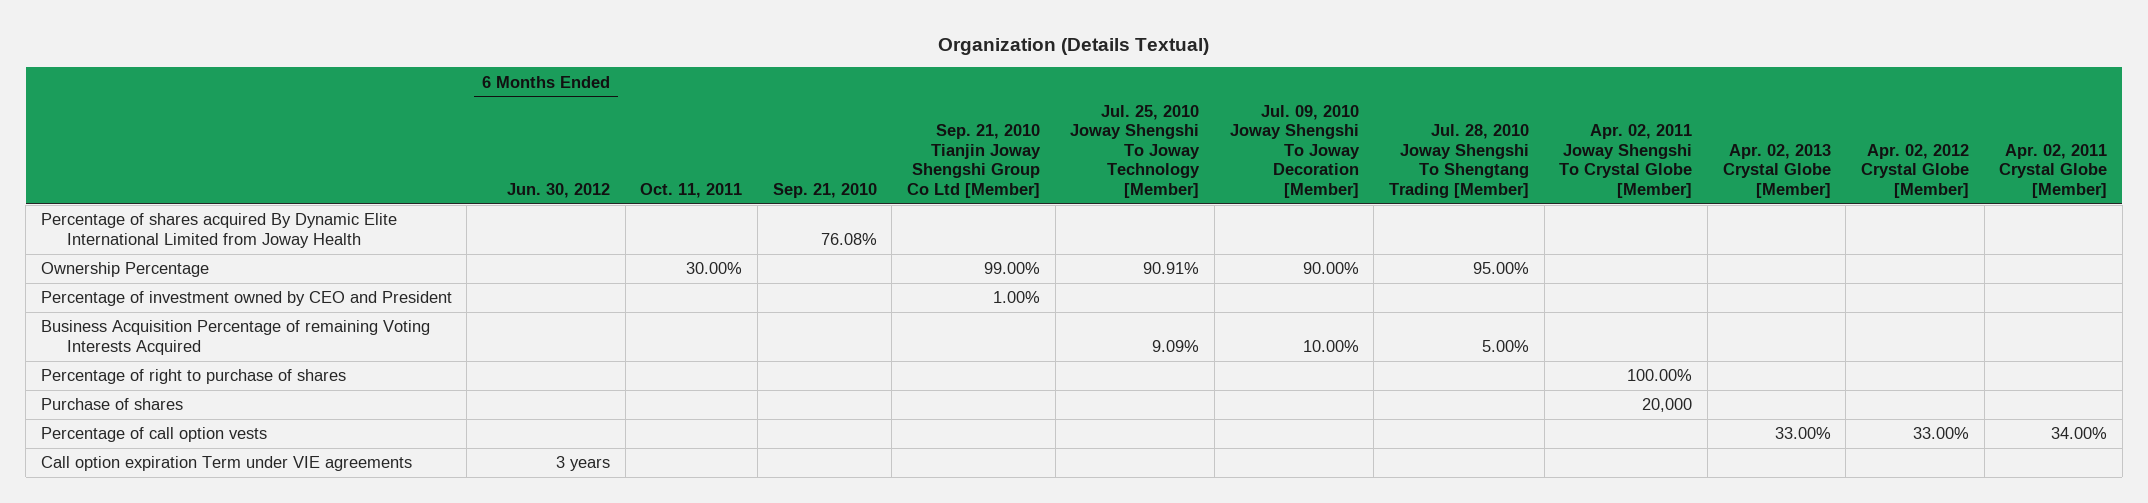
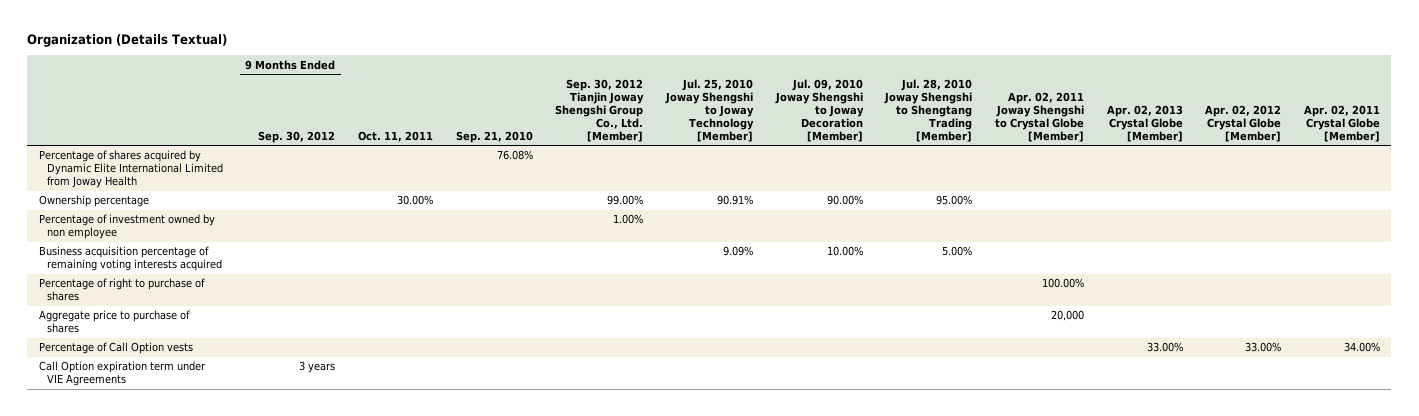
- | 6 Months Ended Jun. 30, 2012 | Oct. 11, 2011 | Sep. 21, 2010 | Sep. 21, 2010 Tianjin Joway Shengshi Group Co Ltd [Member] | Jul. 25, 2010 Joway Shengshi To Joway Technology [Member] | Jul. 09, 2010 Joway Shengshi To Joway Decoration [Member] | Jul. 28, 2010 Joway Shengshi To Shengtang Trading [Member] | Apr. 02, 2011 Joway Shengshi To Crystal Globe [Member] | Apr. 02, 2013 Crystal Globe [Member] | Apr. 02, 2012 Crystal Globe [Member] | Apr. 02, 2011 Crystal Globe [Member]
+ | 9 Months Ended Sep. 30, 2012 | Oct. 11, 2011 | Sep. 21, 2010 | Sep. 30, 2012 Tianjin Joway Shengshi Group Co., Ltd. [Member] | Jul. 25, 2010 Joway Shengshi to Joway Technology [Member] | Jul. 09, 2010 Joway Shengshi to Joway Decoration [Member] | Jul. 28, 2010 Joway Shengshi to Shengtang Trading [Member] | Apr. 02, 2011 Joway Shengshi to Crystal Globe [Member] | Apr. 02, 2013 Crystal Globe [Member] | Apr. 02, 2012 Crystal Globe [Member] | Apr. 02, 2011 Crystal Globe [Member]
- Percentage of shares acquired By Dynamic Elite International Limited from Joway Health | | | 76.08% | | | | | | | |
- Ownership Percentage | | 30.00% | | 99.00% | 90.91% | 90.00% | 95.00% | | | |
- Percentage of investment owned by CEO and President | | | | 1.00% | | | | | | |
- Business Acquisition Percentage of remaining Voting Interests Acquired | | | | | 9.09% | 10.00% | 5.00% | | | |
+ Percentage of shares acquired by Dynamic Elite International Limited from Joway Health | | | 76.08% | | | | | | | |
+ Ownership percentage | | 30.00% | | 99.00% | 90.91% | 90.00% | 95.00% | | | |
+ Percentage of investment owned by non employee | | | | 1.00% | | | | | | |
+ Business acquisition percentage of remaining voting interests acquired | | | | | 9.09% | 10.00% | 5.00% | | | |
- Purchase of shares | | | | | | | | 20,000 | | |
- Percentage of call option vests | | | | | | | | | 33.00% | 33.00% | 34.00%
- Call option expiration Term under VIE agreements | 3 years | | | | | | | | | |
+ Aggregate price to purchase of shares | | | | | | | | 20,000 | | |
+ Percentage of Call Option vests | | | | | | | | | 33.00% | 33.00% | 34.00%
+ Call Option expiration term under VIE Agreements | 3 years | | | | | | | | | |

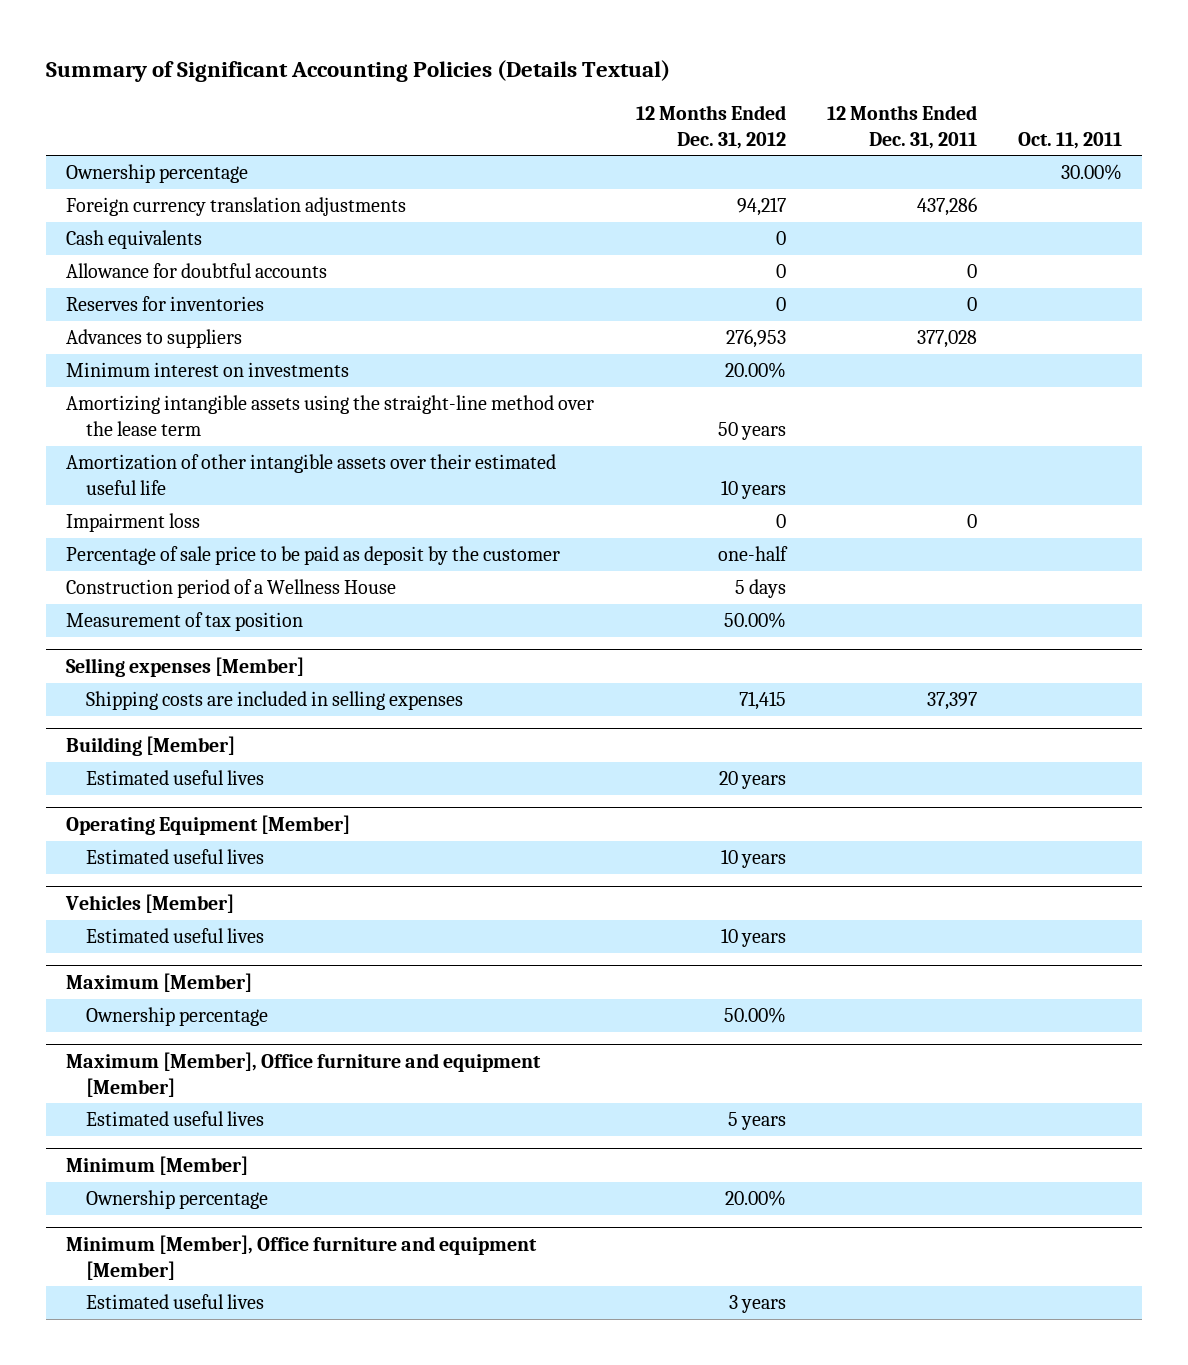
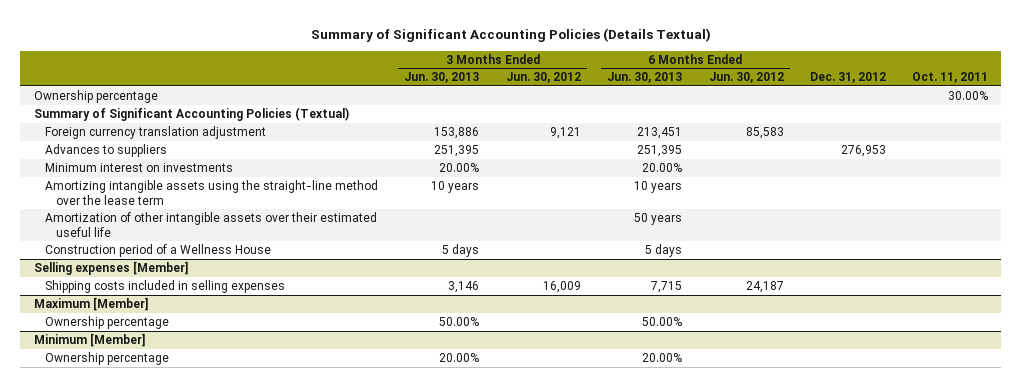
- | 12 Months Ended Dec. 31, 2012 | 12 Months Ended Dec. 31, 2011 | Oct. 11, 2011
+ | 3 Months Ended Jun. 30, 2013 | 3 Months Ended Jun. 30, 2012 | 6 Months Ended Jun. 30, 2013 | 6 Months Ended Jun. 30, 2012 | Dec. 31, 2012 | Oct. 11, 2011
- Foreign currency translation adjustments | 94,217 | 437,286 |
- Cash equivalents | 0 | |
- Allowance for doubtful accounts | 0 | 0 |
- Reserves for inventories | 0 | 0 |
+ Summary of Significant Accounting Policies (Textual)
+ Foreign currency translation adjustment | 153,886 | 9,121 | 213,451 | 85,583 | |
- Impairment loss | 0 | 0 |
- Percentage of sale price to be paid as deposit by the customer | one-half | |
- Measurement of tax position | 50.00% | |
@ Selling expenses [Member]
- Shipping costs are included in selling expenses | 71,415 | 37,397 |
- Building [Member]
- Estimated useful lives | 20 years | |
- Operating Equipment [Member]
- Estimated useful lives | 10 years | |
- Vehicles [Member]
- Estimated useful lives | 10 years | |
@ Selling expenses [Member]
+ Shipping costs included in selling expenses | 3,146 | 16,009 | 7,715 | 24,187 | |
- Maximum [Member], Office furniture and equipment [Member]
- Estimated useful lives | 5 years | |
- Minimum [Member], Office furniture and equipment [Member]
- Estimated useful lives | 3 years | |

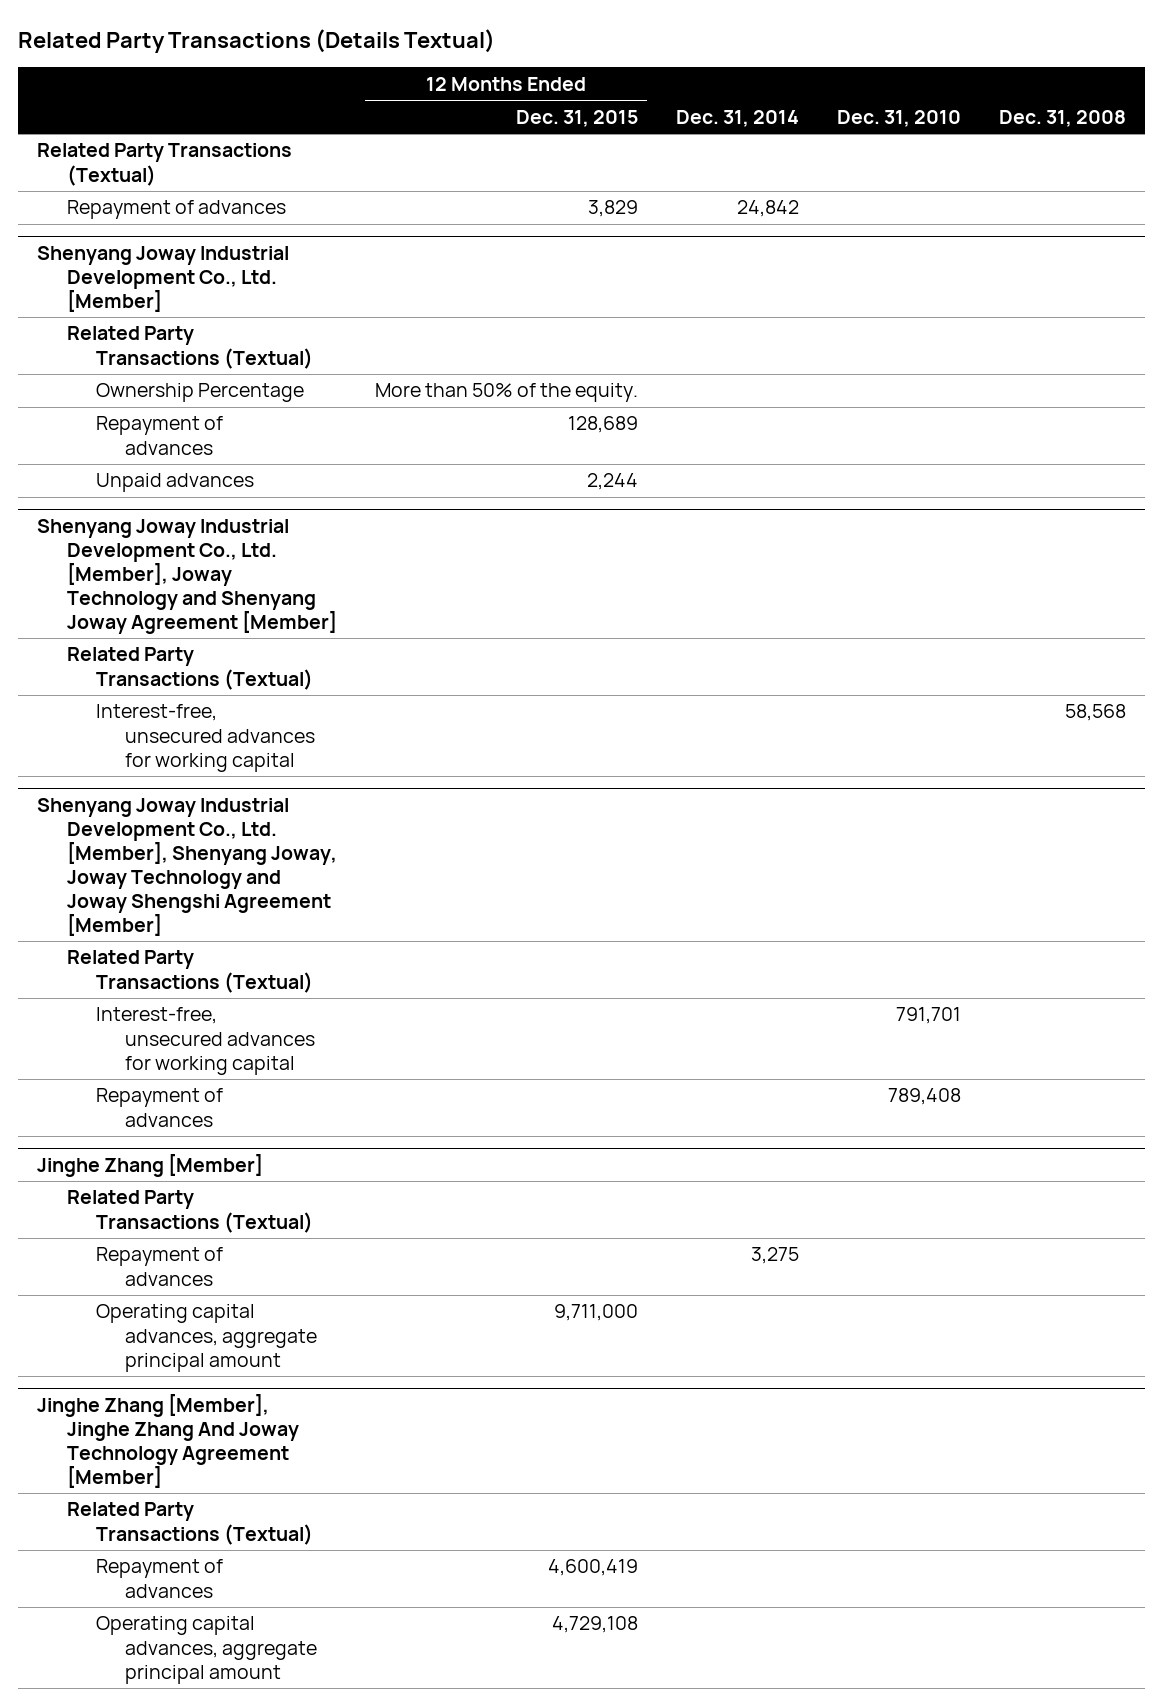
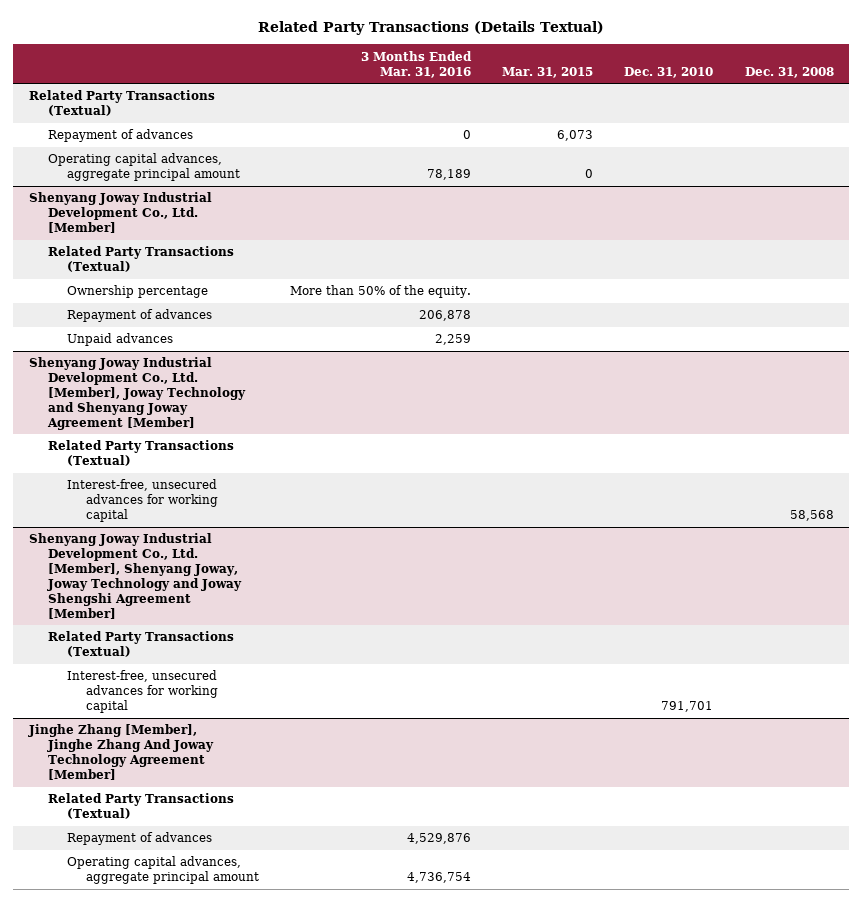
- | 12 Months Ended Dec. 31, 2015 | Dec. 31, 2014 | Dec. 31, 2010 | Dec. 31, 2008
+ | 3 Months Ended Mar. 31, 2016 | Mar. 31, 2015 | Dec. 31, 2010 | Dec. 31, 2008
+ Operating capital advances, aggregate principal amount | 78,189 | 0 | |
@ Shenyang Joway Industrial Development Co., Ltd. [Member]
- Ownership Percentage | More than 50% of the equity. | | |
+ Ownership percentage | More than 50% of the equity. | | |
@ Shenyang Joway Industrial Development Co., Ltd. [Member], Shenyang Joway, Joway Technology and Joway Shengshi Agreement [Member]
- Repayment of advances | | | 789,408 |
- Jinghe Zhang [Member]
- Related Party Transactions (Textual)
- Repayment of advances | | 3,275 | |
- Operating capital advances, aggregate principal amount | 9,711,000 | | |

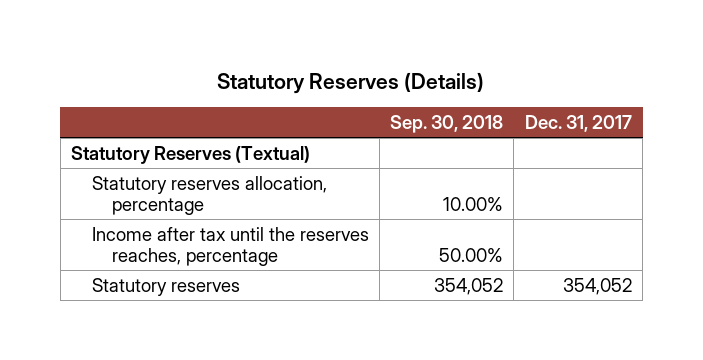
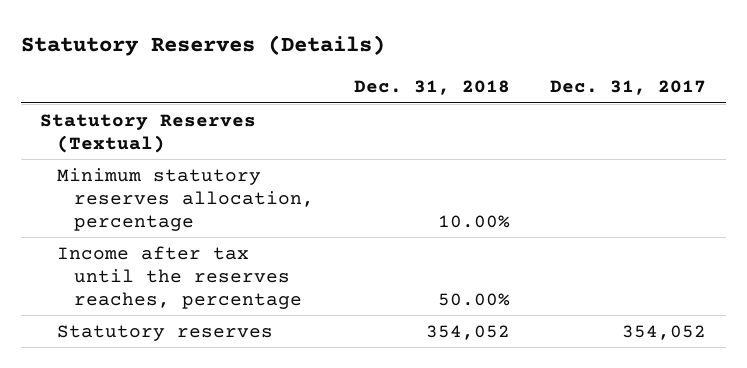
- | Sep. 30, 2018 | Dec. 31, 2017
+ | Dec. 31, 2018 | Dec. 31, 2017
- Statutory reserves allocation, percentage | 10.00% |
+ Minimum statutory reserves allocation, percentage | 10.00% |

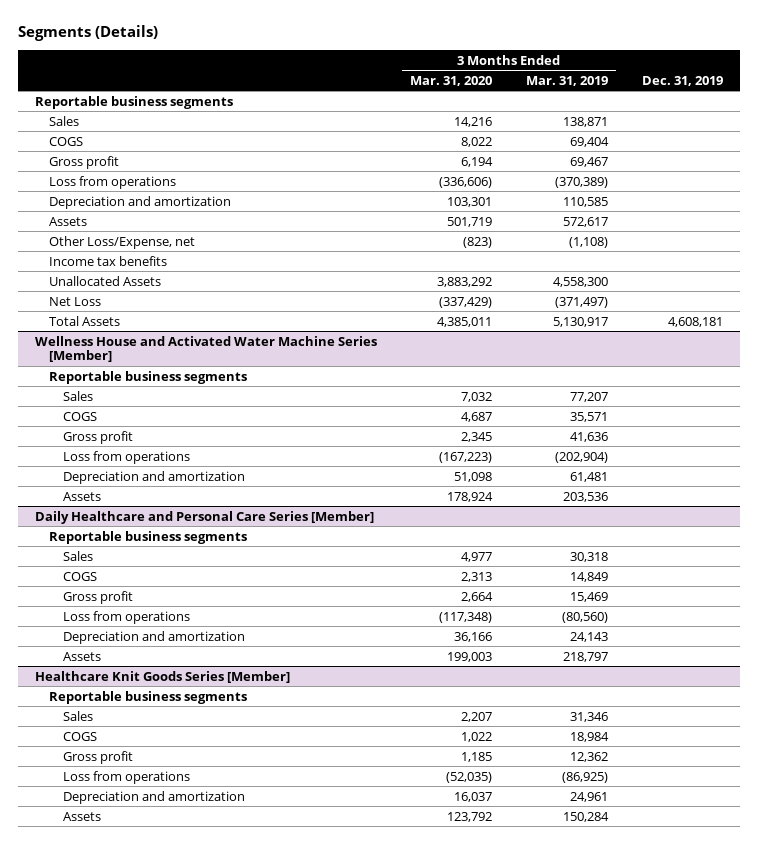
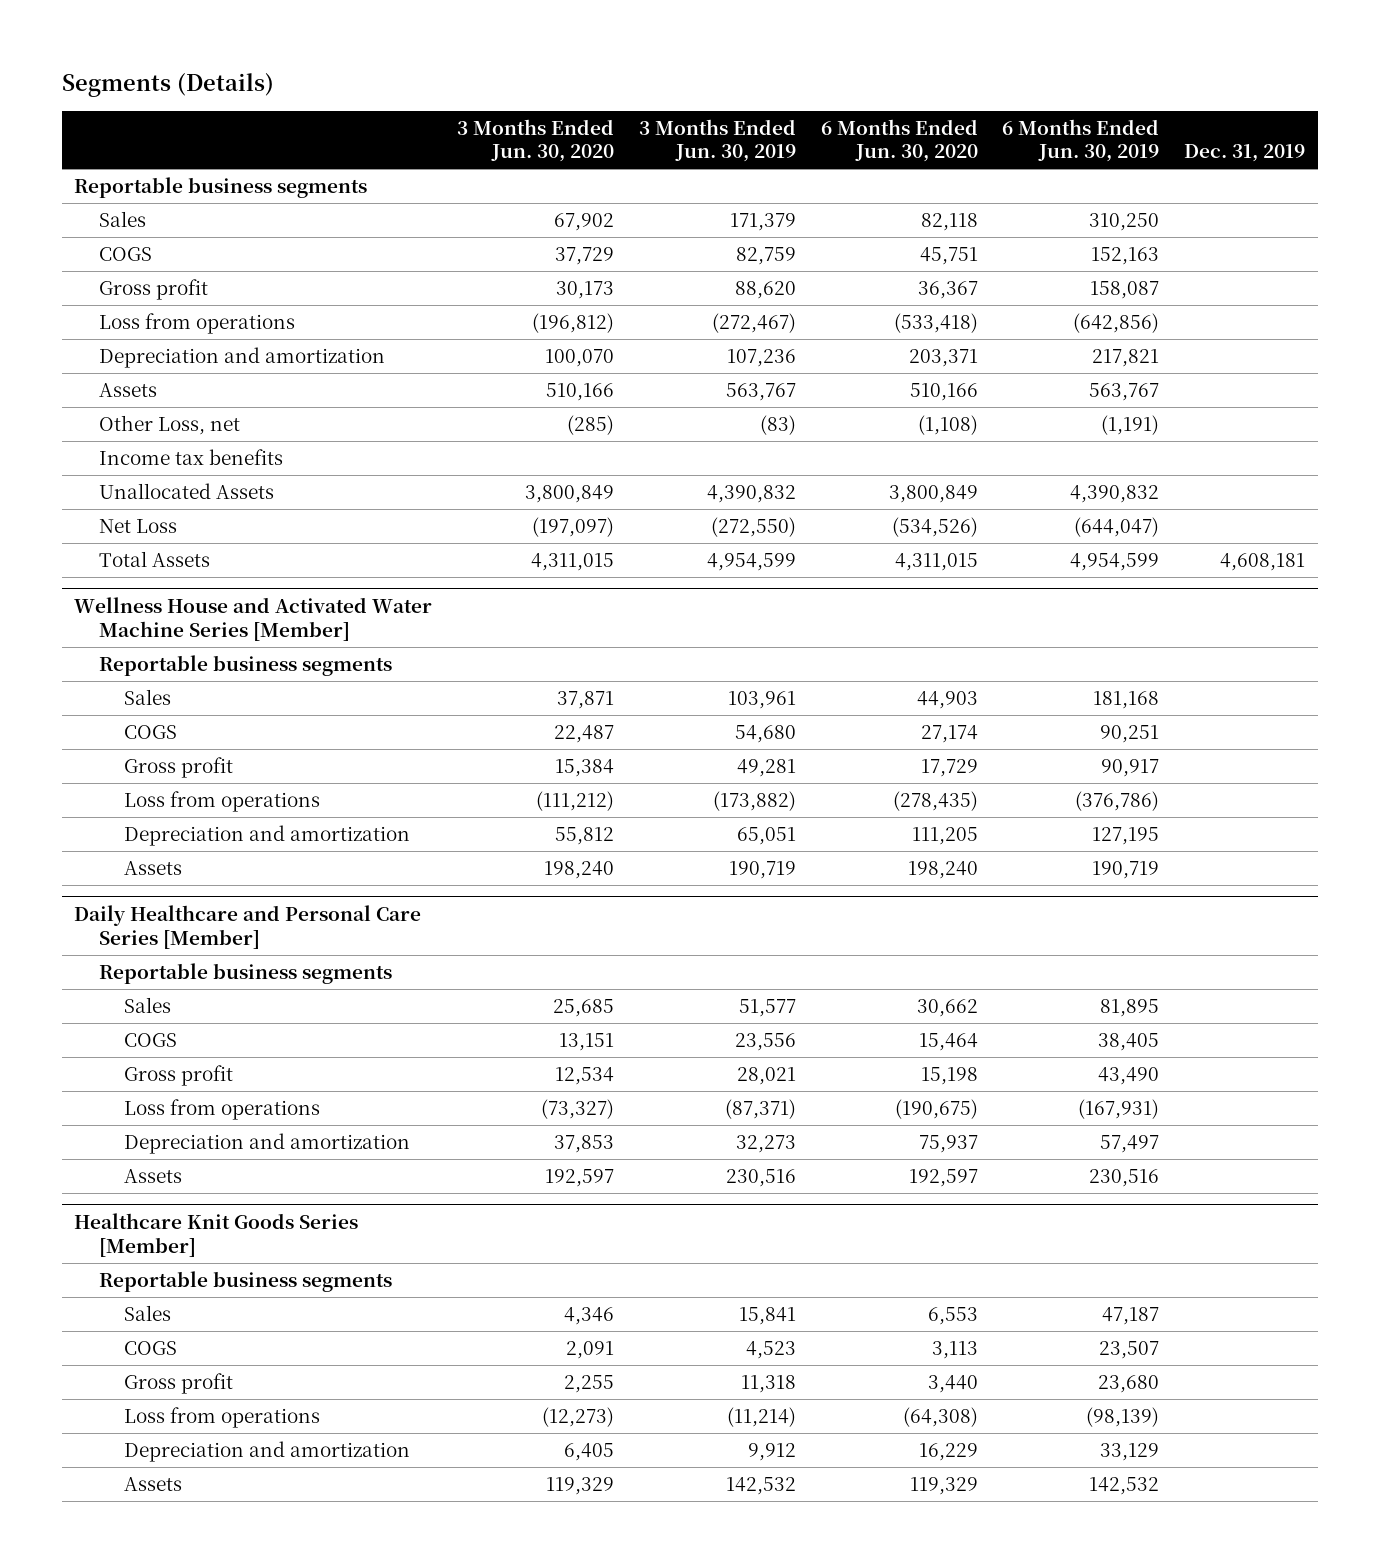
- | 3 Months Ended Mar. 31, 2020 | 3 Months Ended Mar. 31, 2019 | Dec. 31, 2019
+ | 3 Months Ended Jun. 30, 2020 | 3 Months Ended Jun. 30, 2019 | 6 Months Ended Jun. 30, 2020 | 6 Months Ended Jun. 30, 2019 | Dec. 31, 2019
- Other Loss/Expense, net | (823) | (1,108) |
+ Other Loss, net | (285) | (83) | (1,108) | (1,191) |

